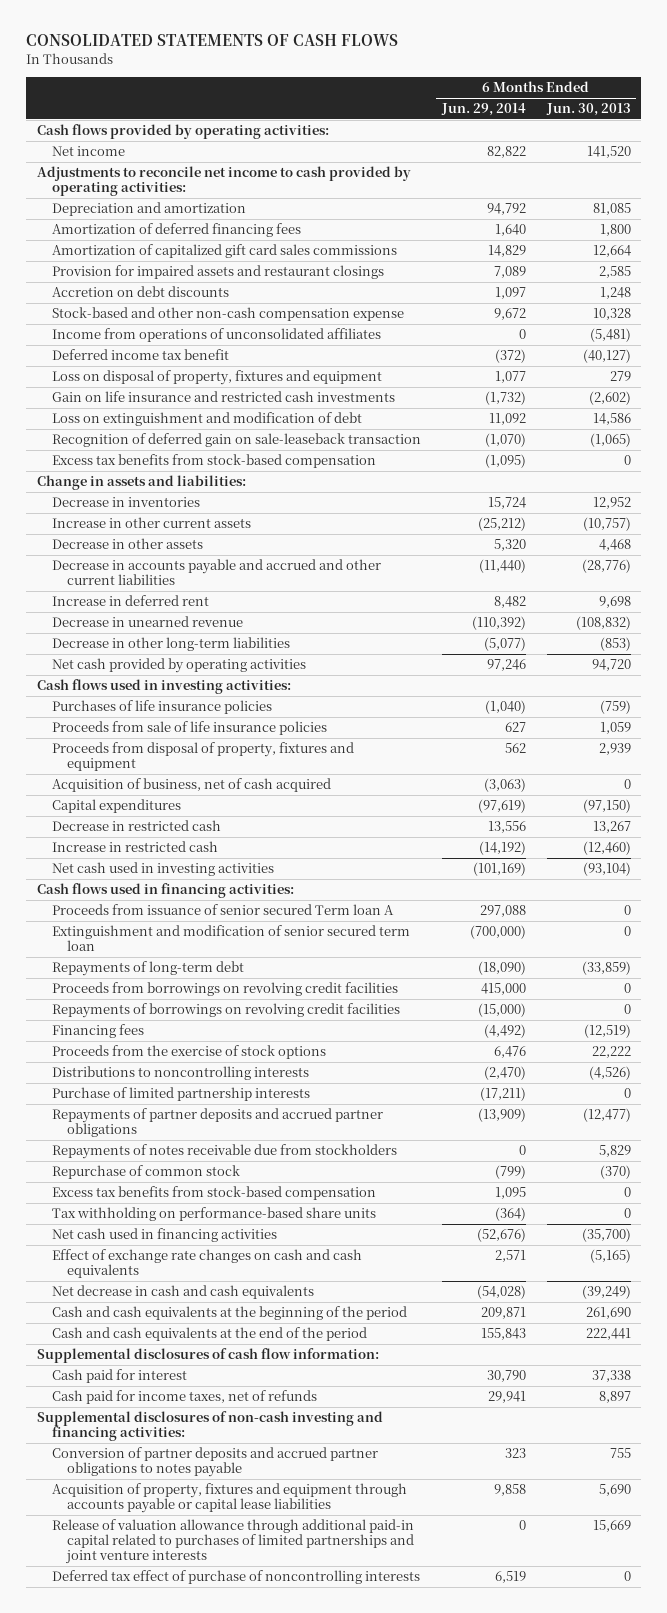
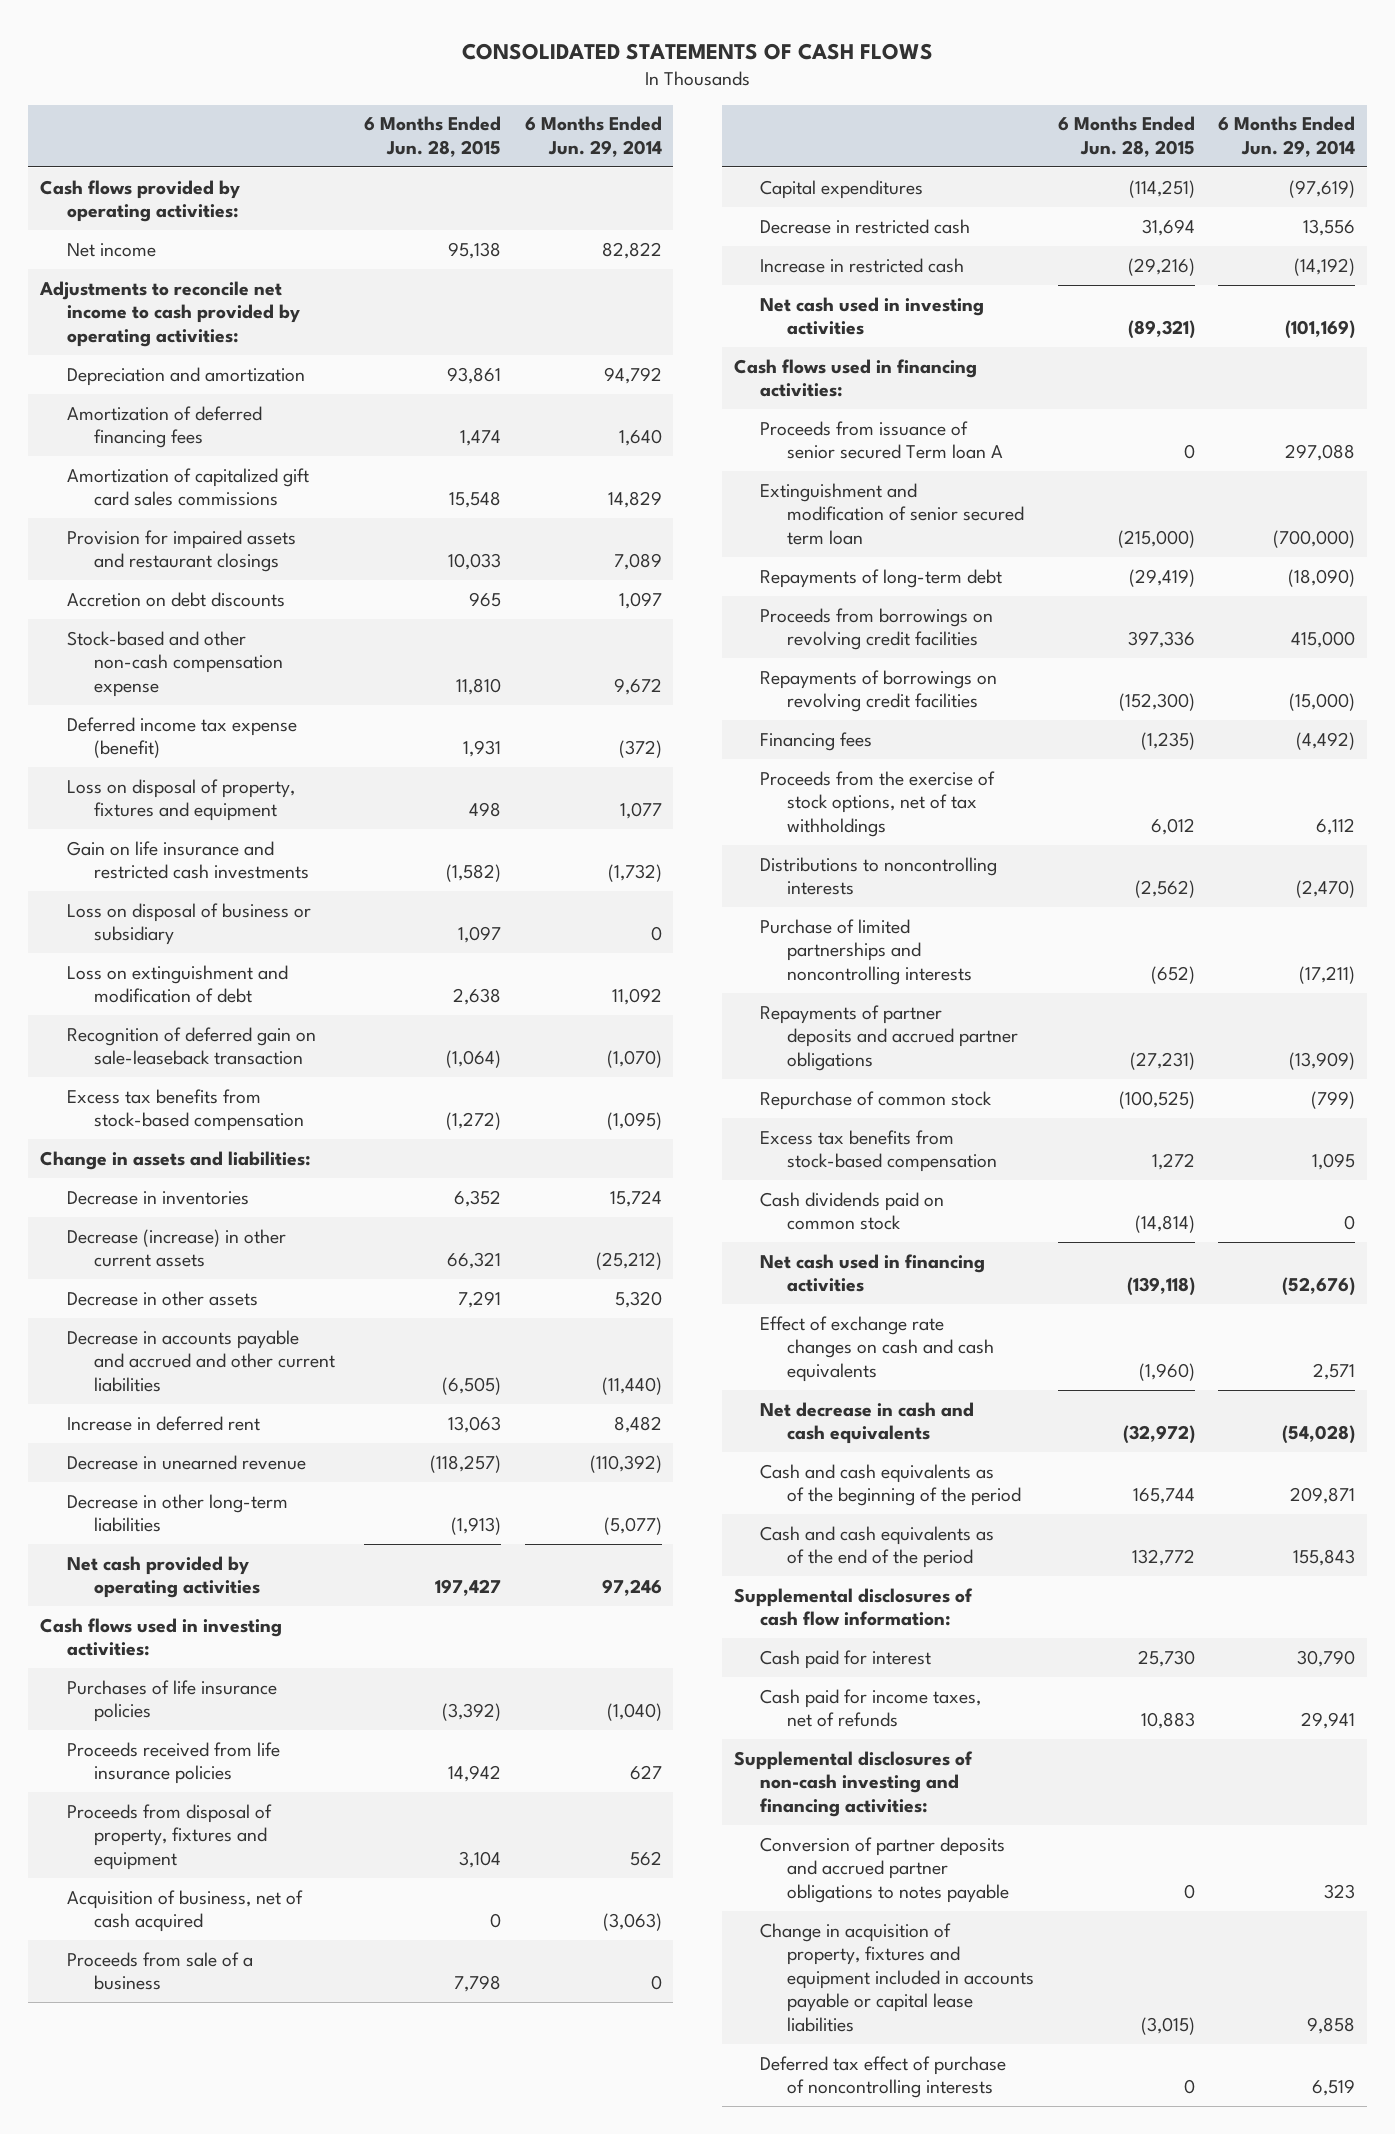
- | 6 Months Ended Jun. 29, 2014 | 6 Months Ended Jun. 30, 2013
+ | 6 Months Ended Jun. 28, 2015 | 6 Months Ended Jun. 29, 2014
- Income from operations of unconsolidated affiliates | 0 | (5,481)
- Deferred income tax benefit | (372) | (40,127)
+ Deferred income tax expense (benefit) | 1,931 | (372)
+ Loss on disposal of business or subsidiary | 1,097 | 0
- Increase in other current assets | (25,212) | (10,757)
+ Decrease (increase) in other current assets | 66,321 | (25,212)
- Proceeds from sale of life insurance policies | 627 | 1,059
+ Proceeds received from life insurance policies | 14,942 | 627
+ Proceeds from sale of a business | 7,798 | 0
- Proceeds from the exercise of stock options | 6,476 | 22,222
+ Proceeds from the exercise of stock options, net of tax withholdings | 6,012 | 6,112
- Purchase of limited partnership interests | (17,211) | 0
+ Purchase of limited partnerships and noncontrolling interests | (652) | (17,211)
- Repayments of notes receivable due from stockholders | 0 | 5,829
- Tax withholding on performance-based share units | (364) | 0
+ Cash dividends paid on common stock | (14,814) | 0
- Cash and cash equivalents at the beginning of the period | 209,871 | 261,690
- Cash and cash equivalents at the end of the period | 155,843 | 222,441
+ Cash and cash equivalents as of the beginning of the period | 165,744 | 209,871
+ Cash and cash equivalents as of the end of the period | 132,772 | 155,843
- Acquisition of property, fixtures and equipment through accounts payable or capital lease liabilities | 9,858 | 5,690
- Release of valuation allowance through additional paid-in capital related to purchases of limited partnerships and joint venture interests | 0 | 15,669
+ Change in acquisition of property, fixtures and equipment included in accounts payable or capital lease liabilities | (3,015) | 9,858

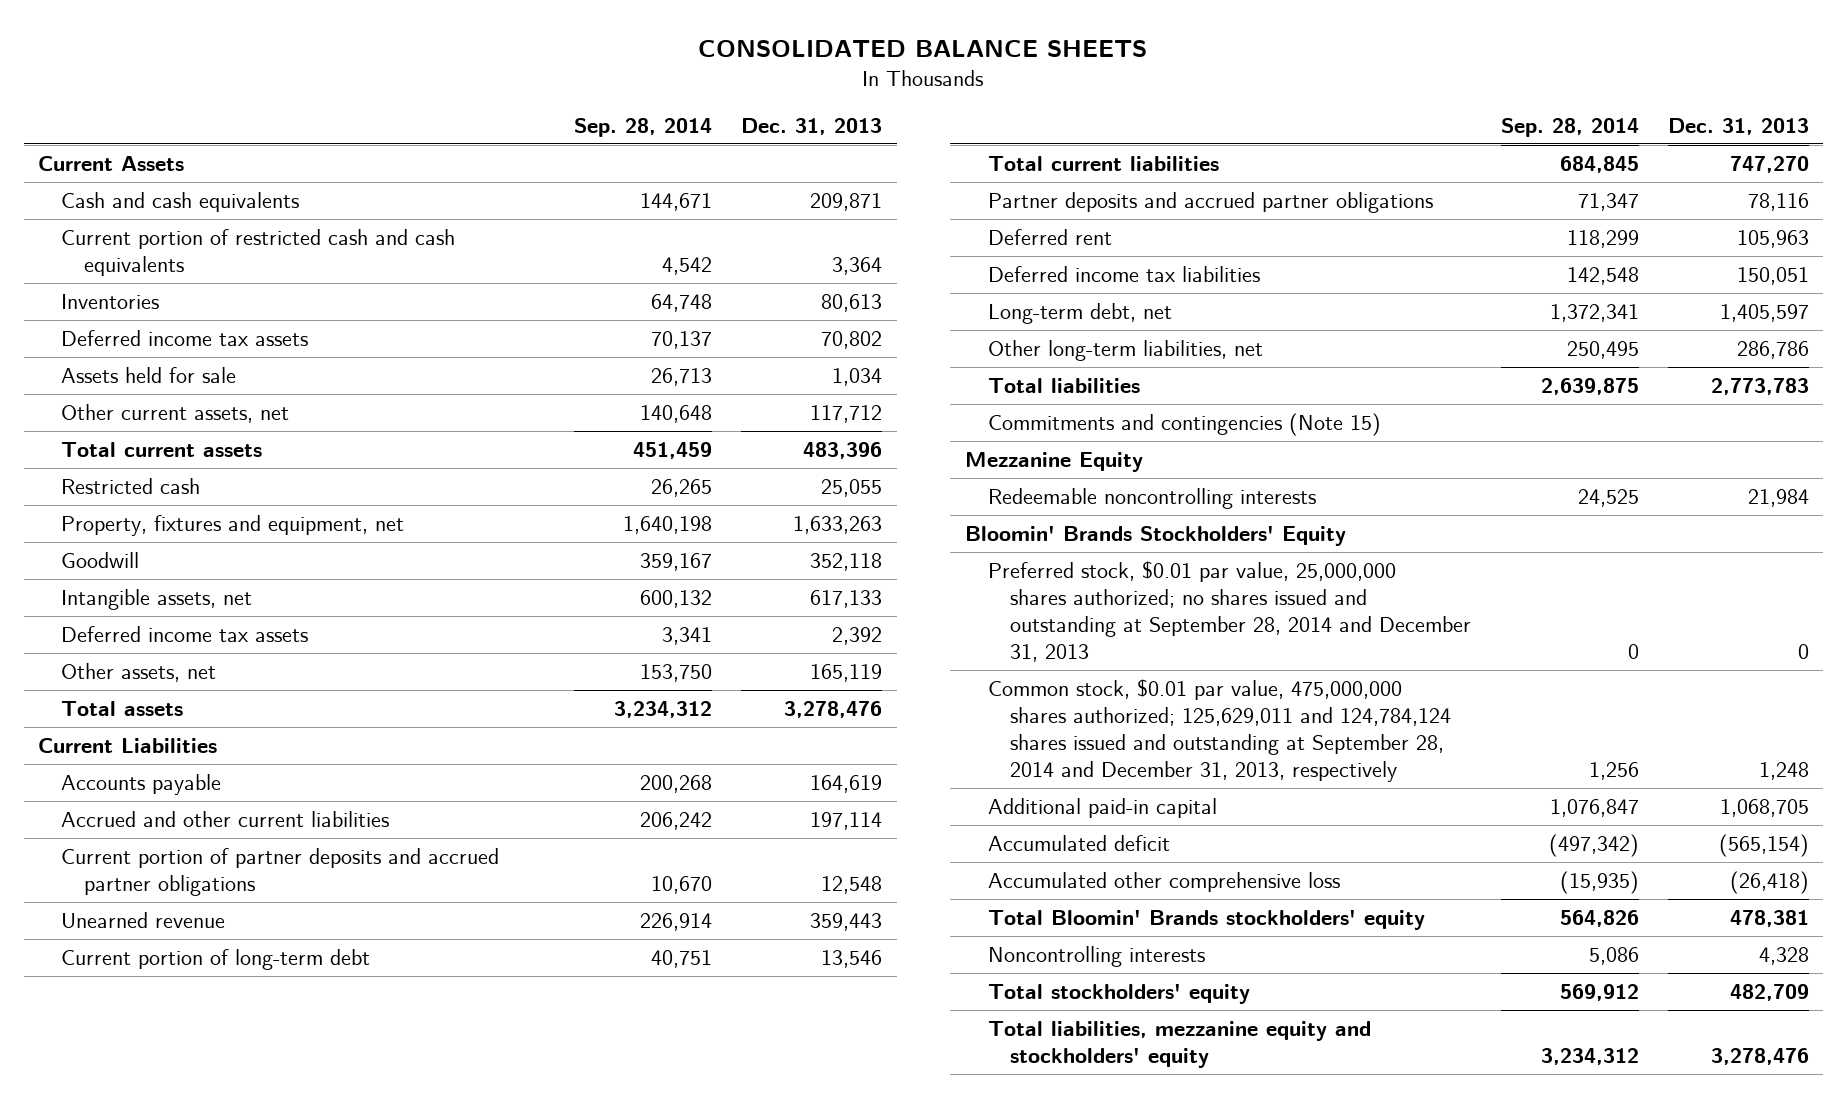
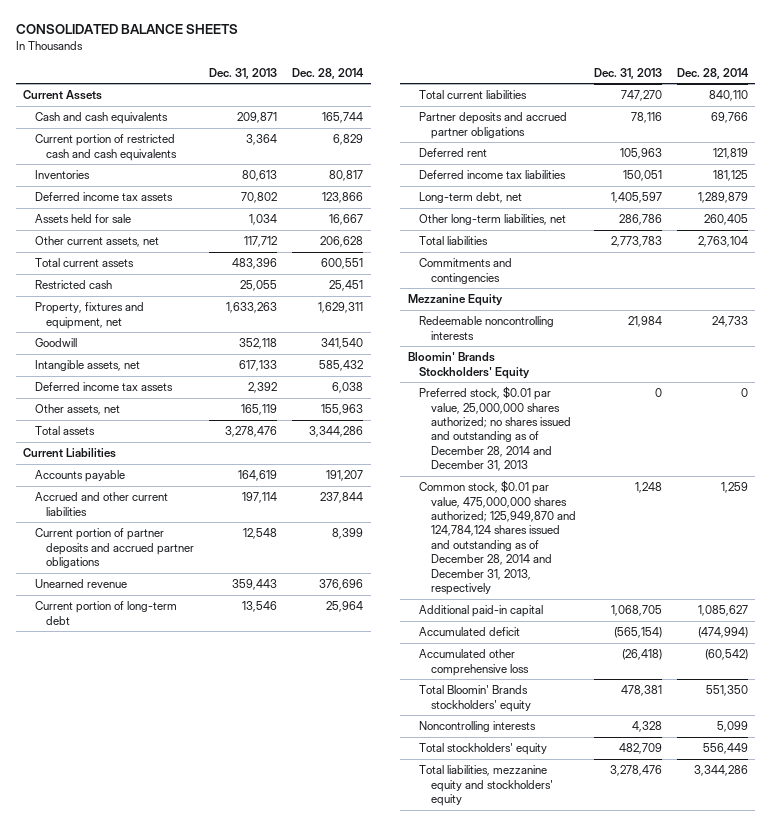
- | Sep. 28, 2014 | Dec. 31, 2013
+ | Dec. 31, 2013 | Dec. 28, 2014
- Commitments and contingencies (Note 15)
+ Commitments and contingencies
- Preferred stock, $0.01 par value, 25,000,000 shares authorized; no shares issued and outstanding at September 28, 2014 and December 31, 2013 | 0 | 0
- Common stock, $0.01 par value, 475,000,000 shares authorized; 125,629,011 and 124,784,124 shares issued and outstanding at September 28, 2014 and December 31, 2013, respectively | 1,256 | 1,248
+ Preferred stock, $0.01 par value, 25,000,000 shares authorized; no shares issued and outstanding as of December 28, 2014 and December 31, 2013 | 0 | 0
+ Common stock, $0.01 par value, 475,000,000 shares authorized; 125,949,870 and 124,784,124 shares issued and outstanding as of December 28, 2014 and December 31, 2013, respectively | 1,248 | 1,259

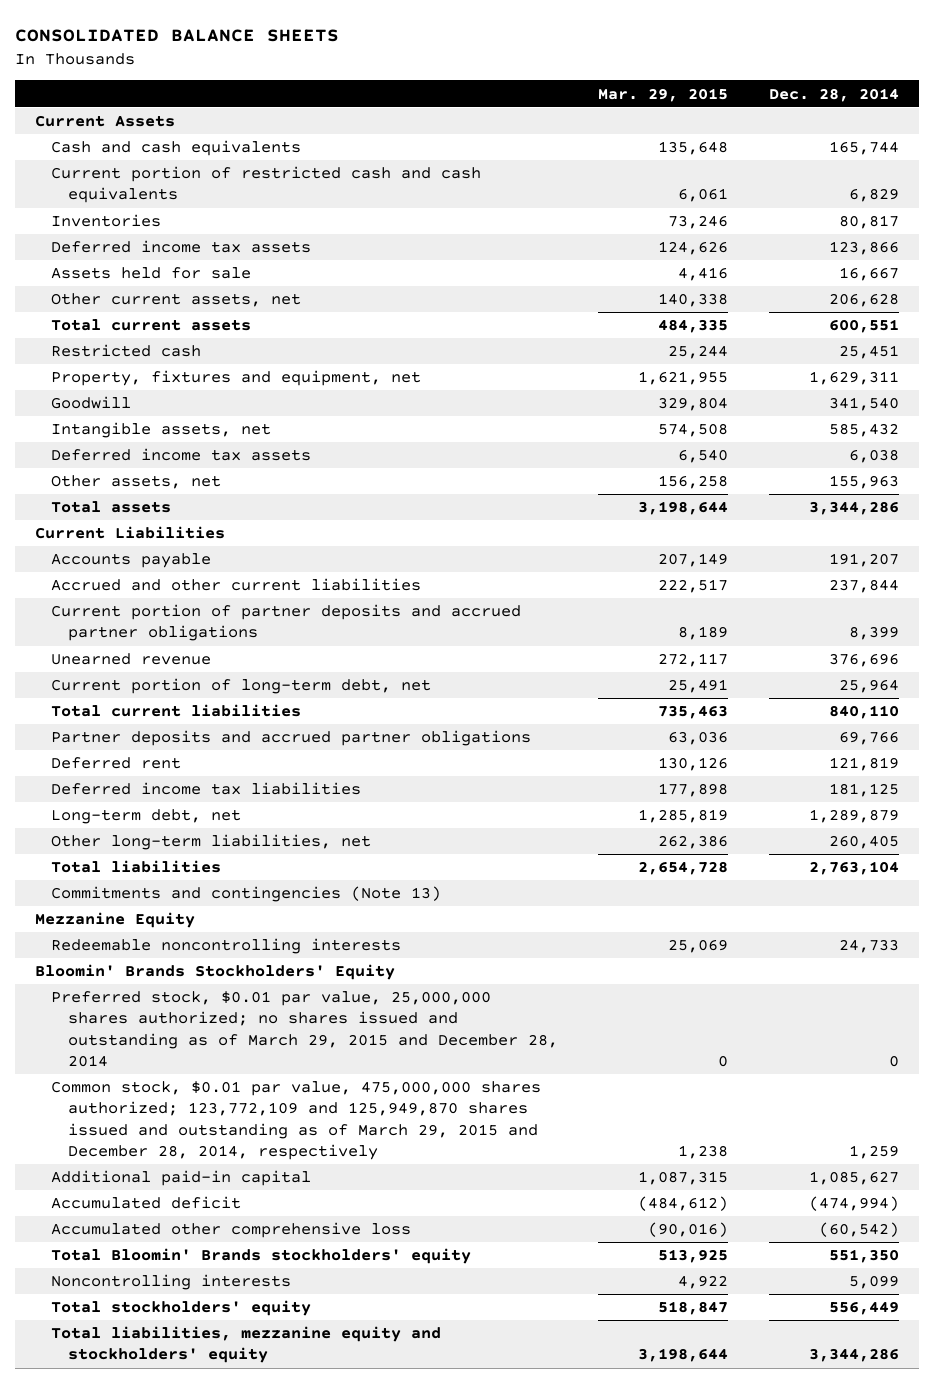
- | Dec. 31, 2013 | Dec. 28, 2014
+ | Mar. 29, 2015 | Dec. 28, 2014
- Current portion of long-term debt | 13,546 | 25,964
+ Current portion of long-term debt, net | 25,491 | 25,964
- Commitments and contingencies
+ Commitments and contingencies (Note 13)
- Preferred stock, $0.01 par value, 25,000,000 shares authorized; no shares issued and outstanding as of December 28, 2014 and December 31, 2013 | 0 | 0
- Common stock, $0.01 par value, 475,000,000 shares authorized; 125,949,870 and 124,784,124 shares issued and outstanding as of December 28, 2014 and December 31, 2013, respectively | 1,248 | 1,259
+ Preferred stock, $0.01 par value, 25,000,000 shares authorized; no shares issued and outstanding as of March 29, 2015 and December 28, 2014 | 0 | 0
+ Common stock, $0.01 par value, 475,000,000 shares authorized; 123,772,109 and 125,949,870 shares issued and outstanding as of March 29, 2015 and December 28, 2014, respectively | 1,238 | 1,259

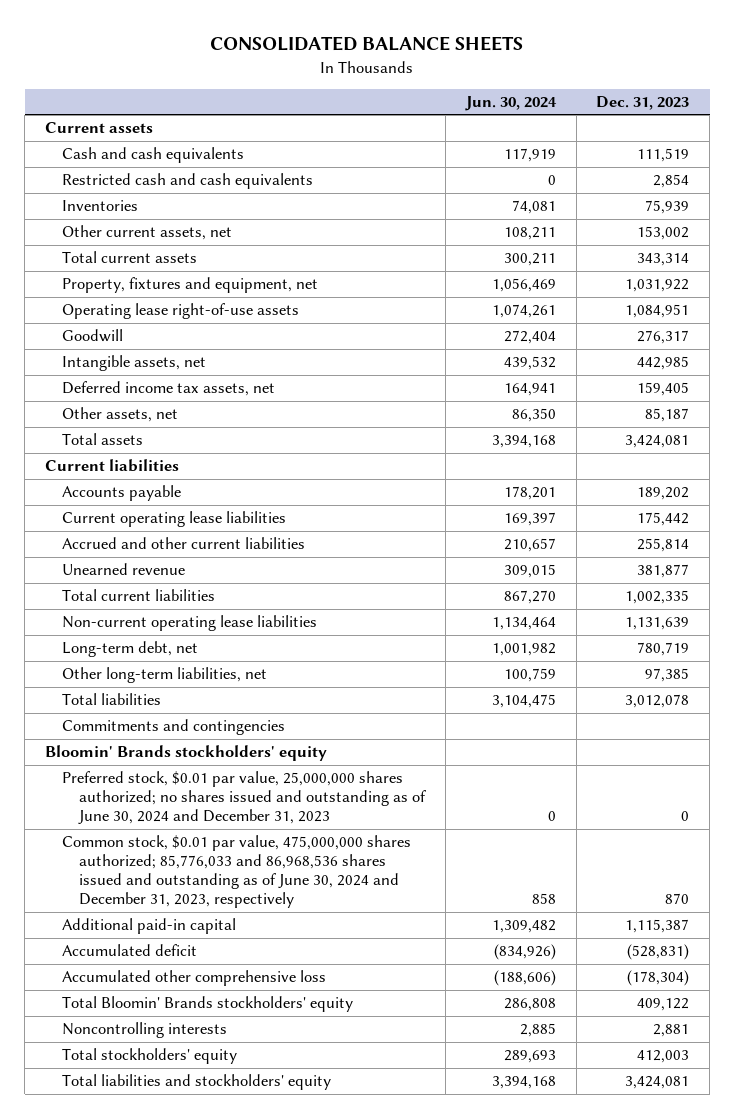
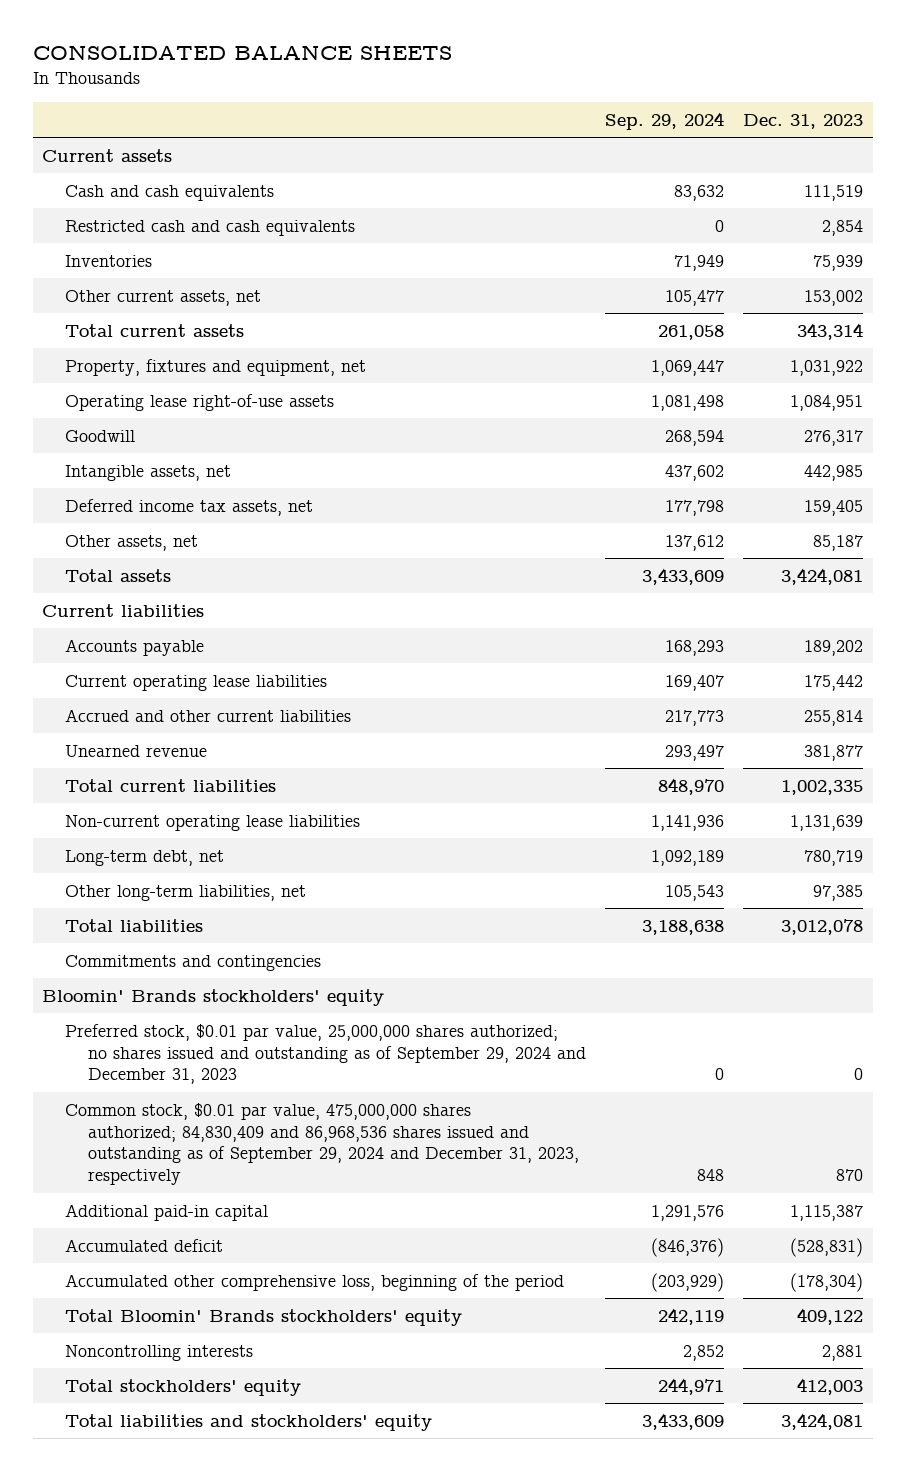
- | Jun. 30, 2024 | Dec. 31, 2023
+ | Sep. 29, 2024 | Dec. 31, 2023
- Preferred stock, $0.01 par value, 25,000,000 shares authorized; no shares issued and outstanding as of June 30, 2024 and December 31, 2023 | 0 | 0
- Common stock, $0.01 par value, 475,000,000 shares authorized; 85,776,033 and 86,968,536 shares issued and outstanding as of June 30, 2024 and December 31, 2023, respectively | 858 | 870
+ Preferred stock, $0.01 par value, 25,000,000 shares authorized; no shares issued and outstanding as of September 29, 2024 and December 31, 2023 | 0 | 0
+ Common stock, $0.01 par value, 475,000,000 shares authorized; 84,830,409 and 86,968,536 shares issued and outstanding as of September 29, 2024 and December 31, 2023, respectively | 848 | 870
- Accumulated other comprehensive loss | (188,606) | (178,304)
+ Accumulated other comprehensive loss, beginning of the period | (203,929) | (178,304)

